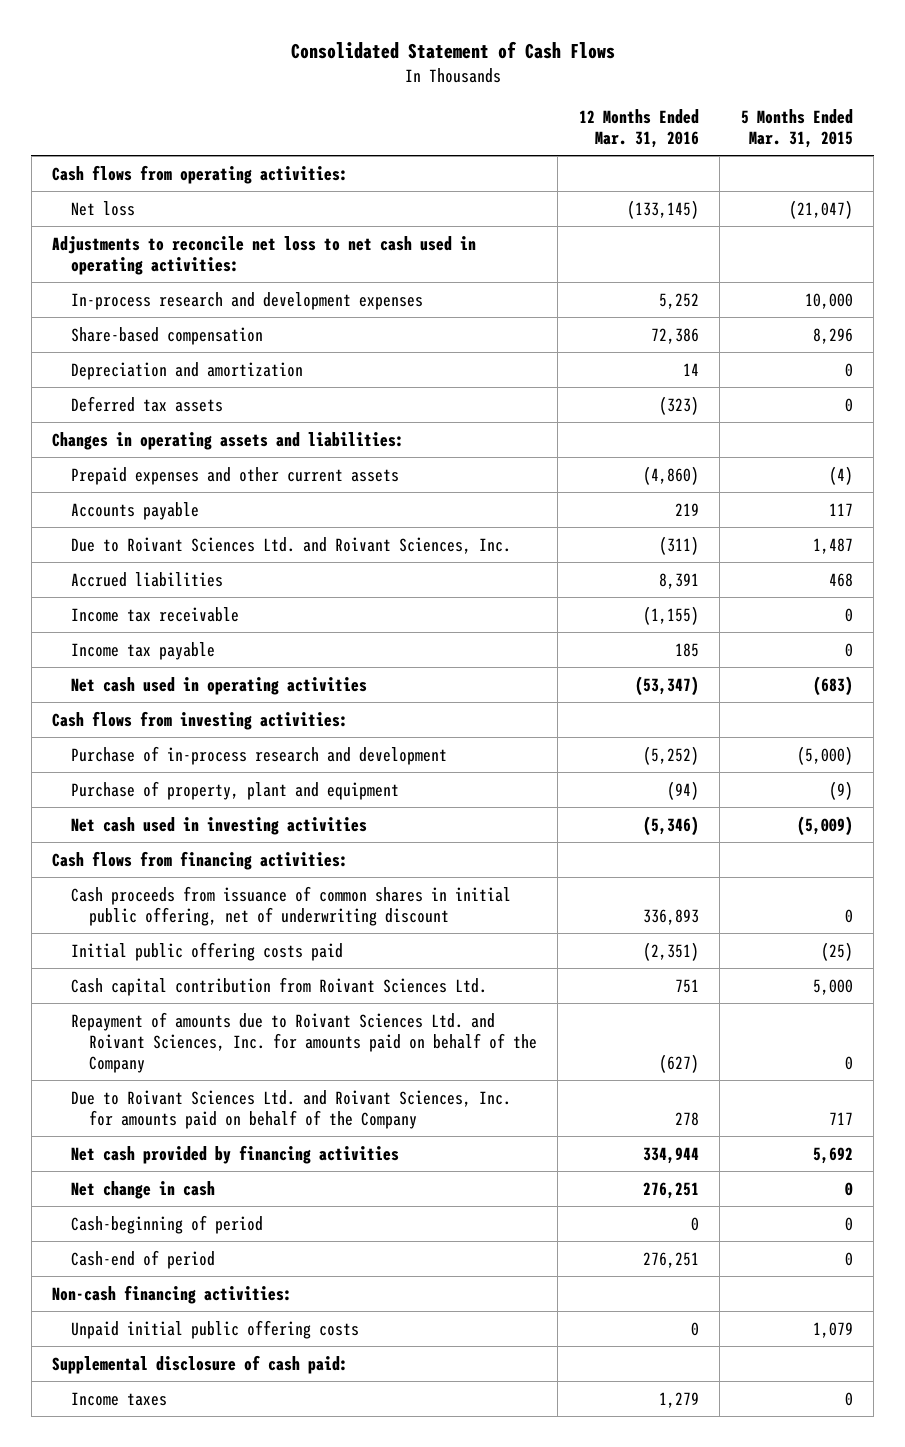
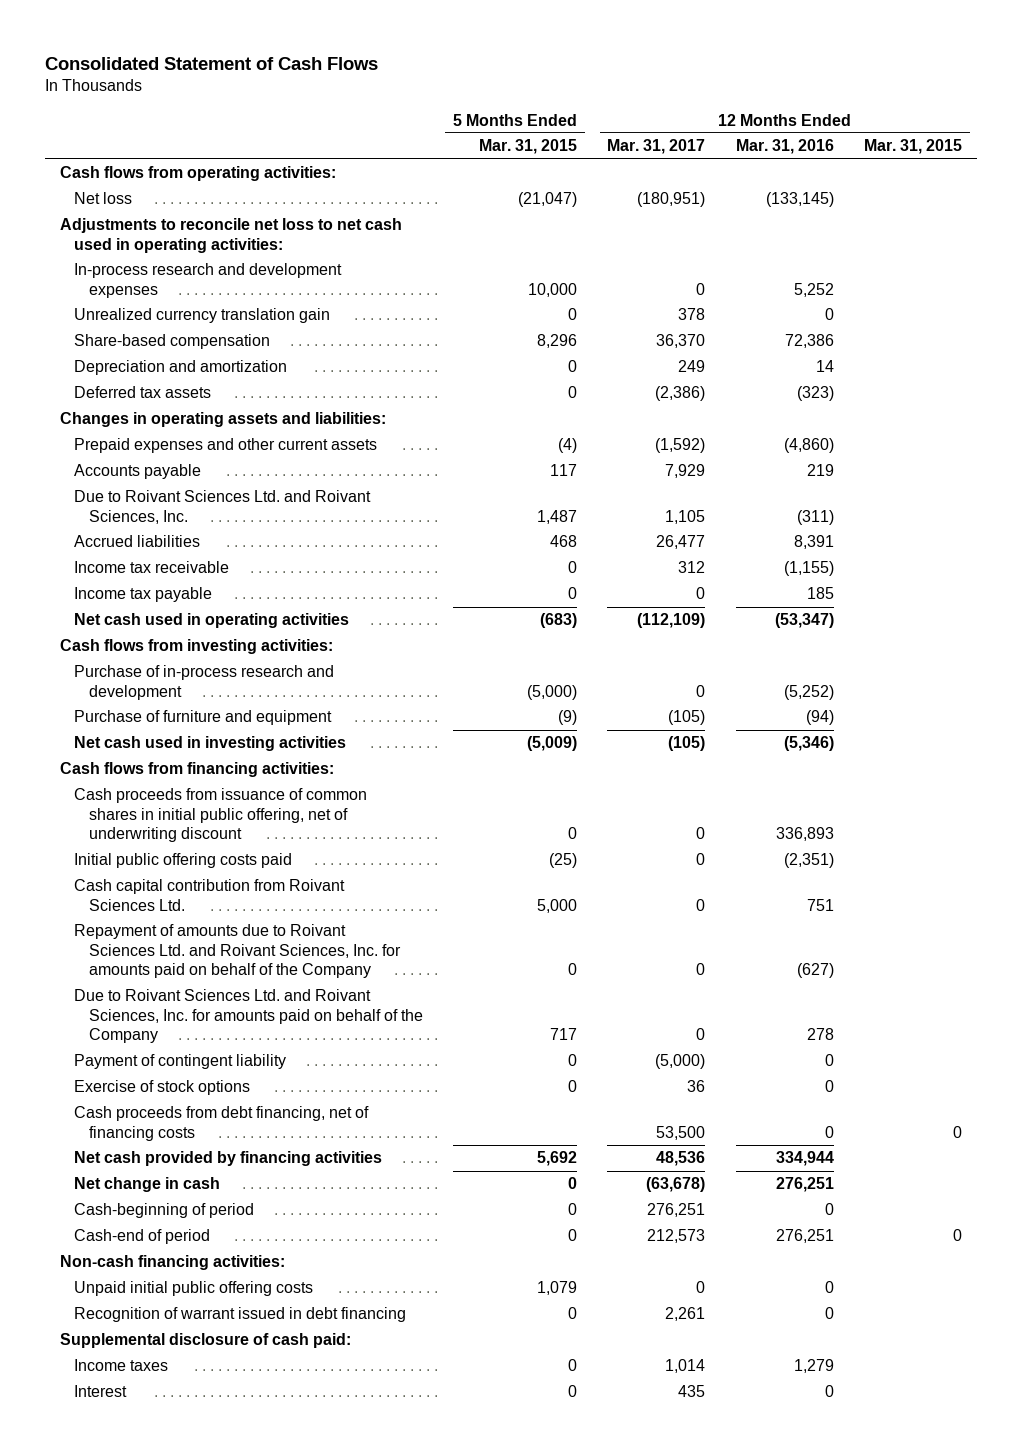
- | 12 Months Ended Mar. 31, 2016 | 5 Months Ended Mar. 31, 2015
+ | 5 Months Ended Mar. 31, 2015 | 12 Months Ended Mar. 31, 2017 | 12 Months Ended Mar. 31, 2016 | 12 Months Ended Mar. 31, 2015
+ Unrealized currency translation gain | 0 | 378 | 0 |
- Purchase of property, plant and equipment | (94) | (9)
+ Purchase of furniture and equipment | (9) | (105) | (94) |
+ Payment of contingent liability | 0 | (5,000) | 0 |
+ Exercise of stock options | 0 | 36 | 0 |
+ Cash proceeds from debt financing, net of financing costs | | 53,500 | 0 | 0
+ Recognition of warrant issued in debt financing | 0 | 2,261 | 0 |
+ Interest | 0 | 435 | 0 |

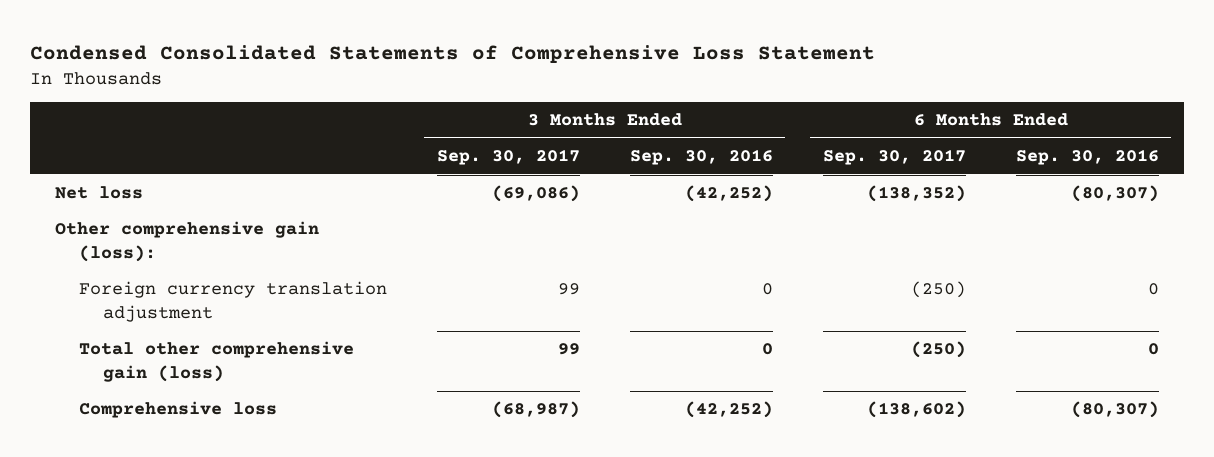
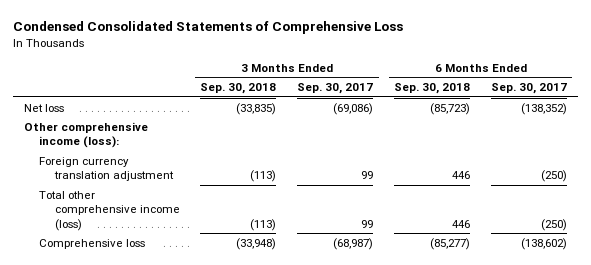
- Condensed Consolidated Statements of Comprehensive Loss Statement
+ Condensed Consolidated Statements of Comprehensive Loss
- | 3 Months Ended Sep. 30, 2017 | 3 Months Ended Sep. 30, 2016 | 6 Months Ended Sep. 30, 2017 | 6 Months Ended Sep. 30, 2016
+ | 3 Months Ended Sep. 30, 2018 | 3 Months Ended Sep. 30, 2017 | 6 Months Ended Sep. 30, 2018 | 6 Months Ended Sep. 30, 2017
- Other comprehensive gain (loss):
+ Other comprehensive income (loss):
- Total other comprehensive gain (loss) | 99 | 0 | (250) | 0
+ Total other comprehensive income (loss) | (113) | 99 | 446 | (250)

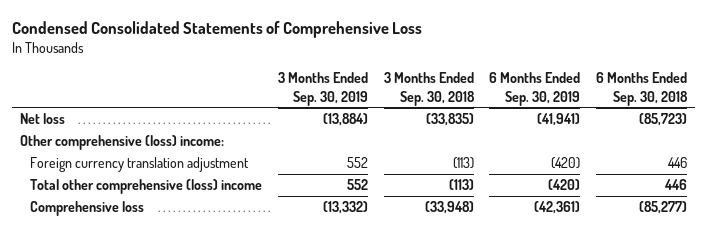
- | 3 Months Ended Sep. 30, 2018 | 3 Months Ended Sep. 30, 2017 | 6 Months Ended Sep. 30, 2018 | 6 Months Ended Sep. 30, 2017
+ | 3 Months Ended Sep. 30, 2019 | 3 Months Ended Sep. 30, 2018 | 6 Months Ended Sep. 30, 2019 | 6 Months Ended Sep. 30, 2018
- Other comprehensive income (loss):
+ Other comprehensive (loss) income:
- Total other comprehensive income (loss) | (113) | 99 | 446 | (250)
+ Total other comprehensive (loss) income | 552 | (113) | (420) | 446

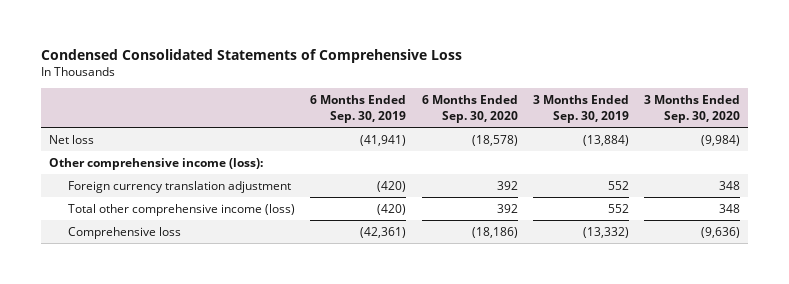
- | 3 Months Ended Sep. 30, 2019 | 3 Months Ended Sep. 30, 2018 | 6 Months Ended Sep. 30, 2019 | 6 Months Ended Sep. 30, 2018
+ | 6 Months Ended Sep. 30, 2019 | 6 Months Ended Sep. 30, 2020 | 3 Months Ended Sep. 30, 2019 | 3 Months Ended Sep. 30, 2020
- Other comprehensive (loss) income:
+ Other comprehensive income (loss):
- Total other comprehensive (loss) income | 552 | (113) | (420) | 446
+ Total other comprehensive income (loss) | (420) | 392 | 552 | 348

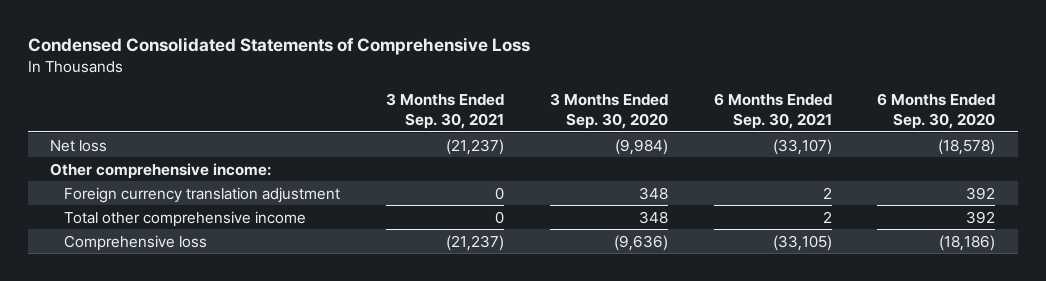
- | 6 Months Ended Sep. 30, 2019 | 6 Months Ended Sep. 30, 2020 | 3 Months Ended Sep. 30, 2019 | 3 Months Ended Sep. 30, 2020
+ | 3 Months Ended Sep. 30, 2021 | 3 Months Ended Sep. 30, 2020 | 6 Months Ended Sep. 30, 2021 | 6 Months Ended Sep. 30, 2020
- Other comprehensive income (loss):
+ Other comprehensive income:
- Total other comprehensive income (loss) | (420) | 392 | 552 | 348
+ Total other comprehensive income | 0 | 348 | 2 | 392

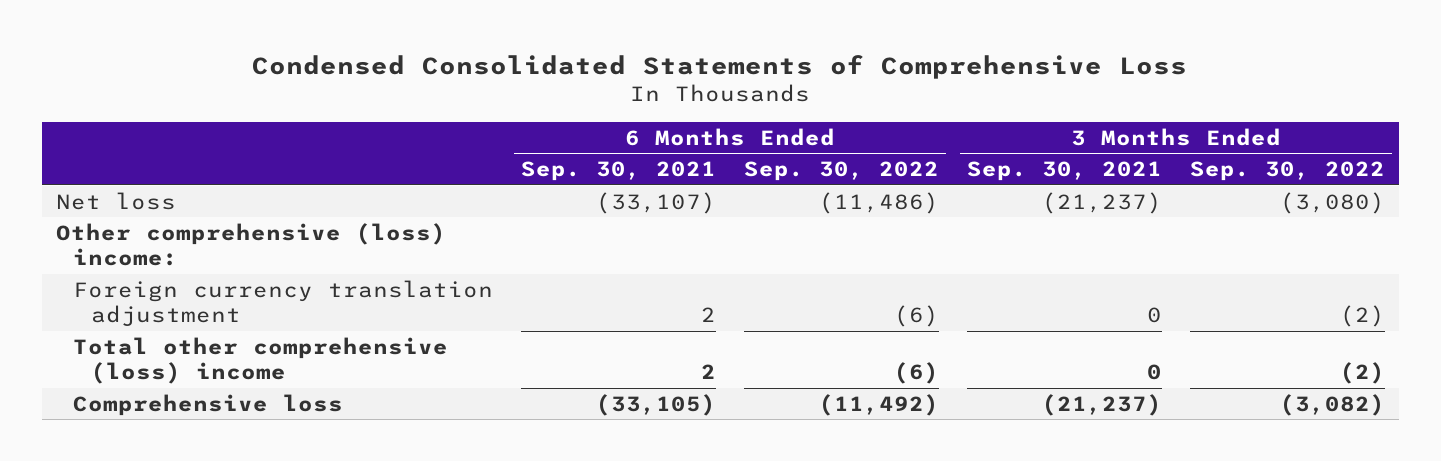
- | 3 Months Ended Sep. 30, 2021 | 3 Months Ended Sep. 30, 2020 | 6 Months Ended Sep. 30, 2021 | 6 Months Ended Sep. 30, 2020
+ | 6 Months Ended Sep. 30, 2021 | 6 Months Ended Sep. 30, 2022 | 3 Months Ended Sep. 30, 2021 | 3 Months Ended Sep. 30, 2022
- Other comprehensive income:
+ Other comprehensive (loss) income:
- Total other comprehensive income | 0 | 348 | 2 | 392
+ Total other comprehensive (loss) income | 2 | (6) | 0 | (2)

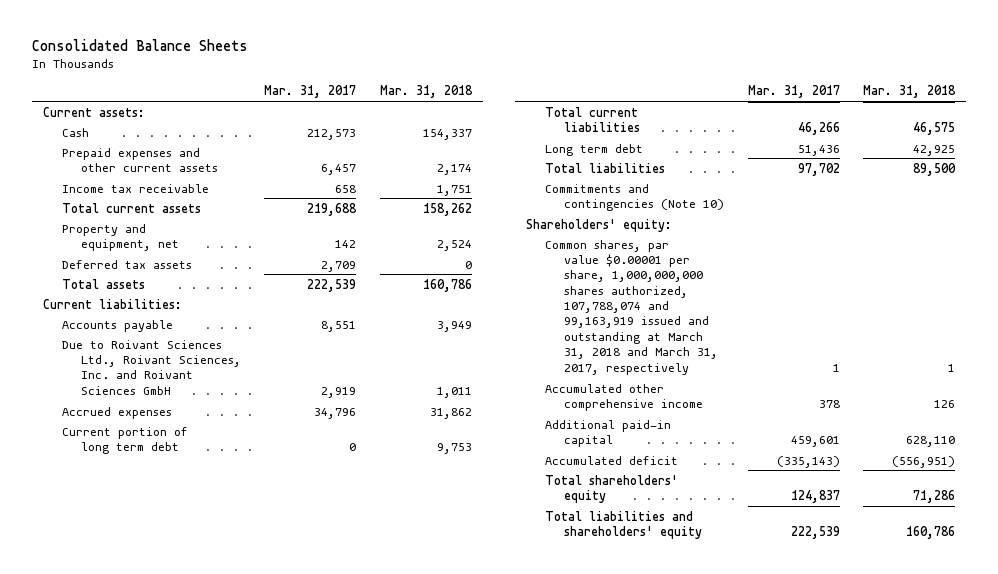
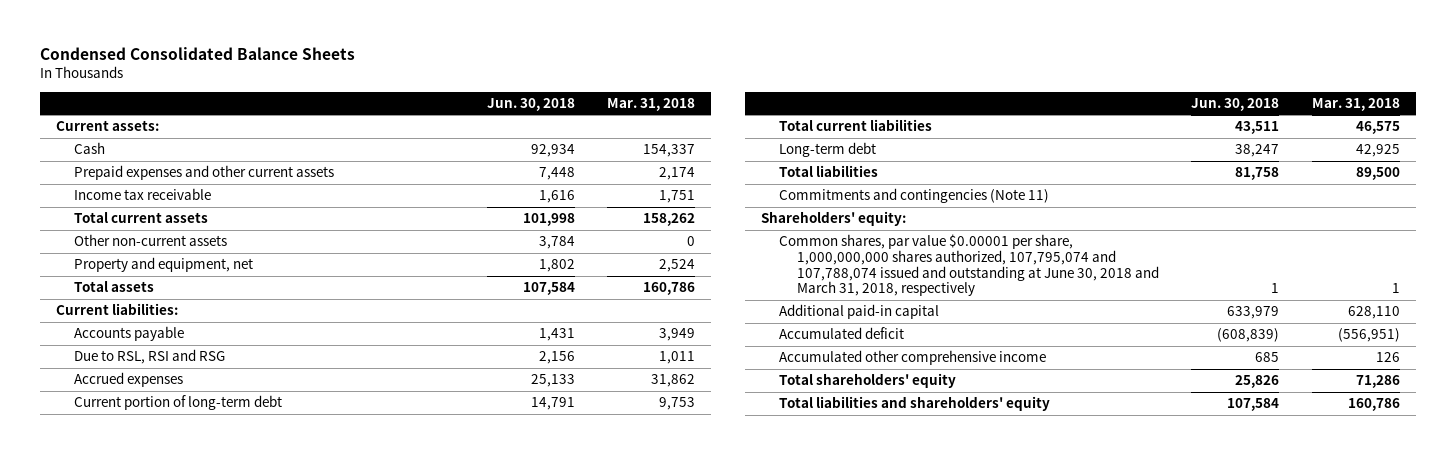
- Consolidated Balance Sheets
+ Condensed Consolidated Balance Sheets
- | Mar. 31, 2017 | Mar. 31, 2018
+ | Jun. 30, 2018 | Mar. 31, 2018
+ Other non-current assets | 3,784 | 0
- Deferred tax assets | 2,709 | 0
- Due to Roivant Sciences Ltd., Roivant Sciences, Inc. and Roivant Sciences GmbH | 2,919 | 1,011
+ Due to RSL, RSI and RSG | 2,156 | 1,011
- Current portion of long term debt | 0 | 9,753
+ Current portion of long-term debt | 14,791 | 9,753
- Long term debt | 51,436 | 42,925
+ Long-term debt | 38,247 | 42,925
- Commitments and contingencies (Note 10)
+ Commitments and contingencies (Note 11)
- Common shares, par value $0.00001 per share, 1,000,000,000 shares authorized, 107,788,074 and 99,163,919 issued and outstanding at March 31, 2018 and March 31, 2017, respectively | 1 | 1
+ Common shares, par value $0.00001 per share, 1,000,000,000 shares authorized, 107,795,074 and 107,788,074 issued and outstanding at June 30, 2018 and March 31, 2018, respectively | 1 | 1
moved down: Accumulated other comprehensive income | 685 | 126

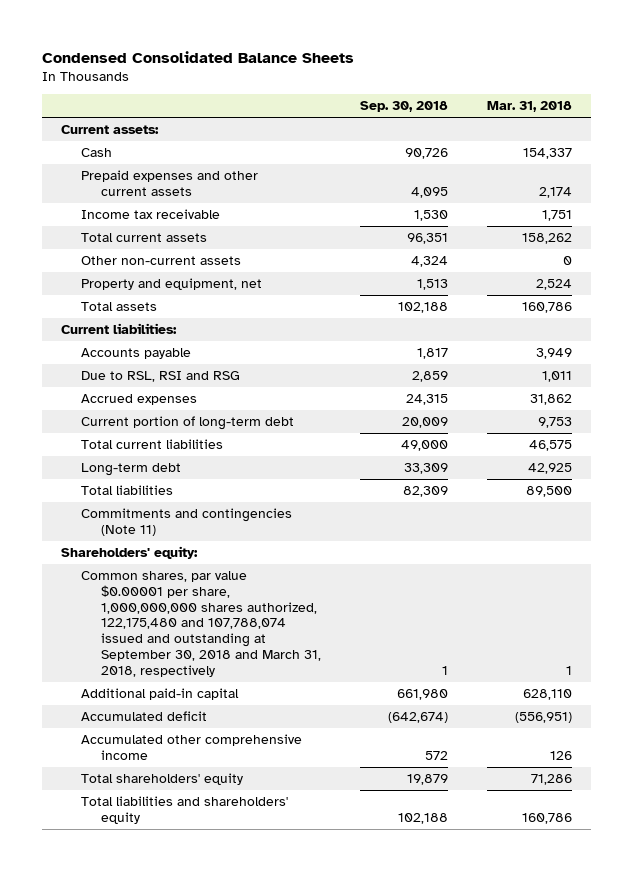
- | Jun. 30, 2018 | Mar. 31, 2018
+ | Sep. 30, 2018 | Mar. 31, 2018
- Common shares, par value $0.00001 per share, 1,000,000,000 shares authorized, 107,795,074 and 107,788,074 issued and outstanding at June 30, 2018 and March 31, 2018, respectively | 1 | 1
+ Common shares, par value $0.00001 per share, 1,000,000,000 shares authorized, 122,175,480 and 107,788,074 issued and outstanding at September 30, 2018 and March 31, 2018, respectively | 1 | 1

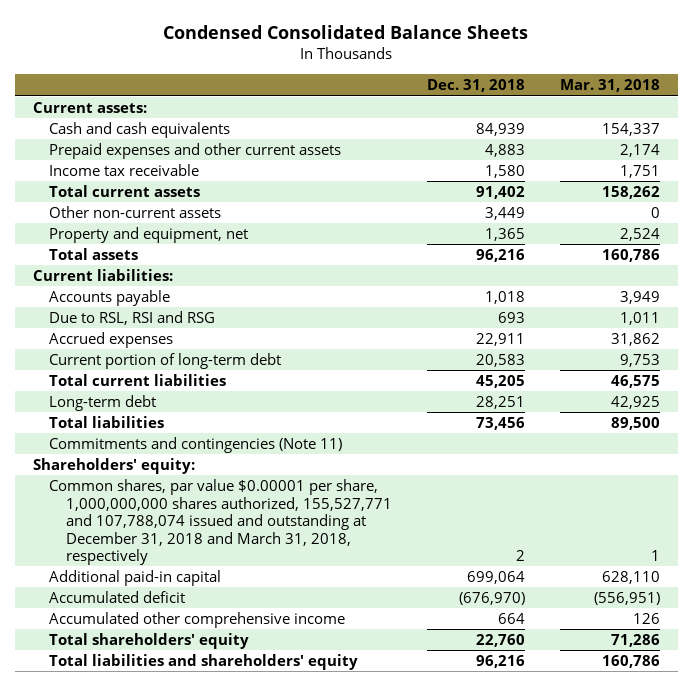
- | Sep. 30, 2018 | Mar. 31, 2018
+ | Dec. 31, 2018 | Mar. 31, 2018
- Cash | 90,726 | 154,337
+ Cash and cash equivalents | 84,939 | 154,337
- Common shares, par value $0.00001 per share, 1,000,000,000 shares authorized, 122,175,480 and 107,788,074 issued and outstanding at September 30, 2018 and March 31, 2018, respectively | 1 | 1
+ Common shares, par value $0.00001 per share, 1,000,000,000 shares authorized, 155,527,771 and 107,788,074 issued and outstanding at December 31, 2018 and March 31, 2018, respectively | 2 | 1

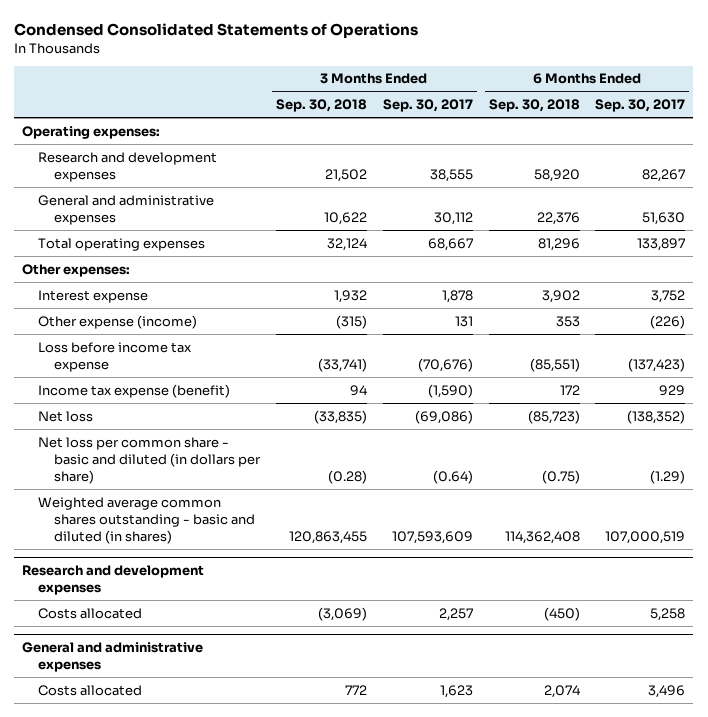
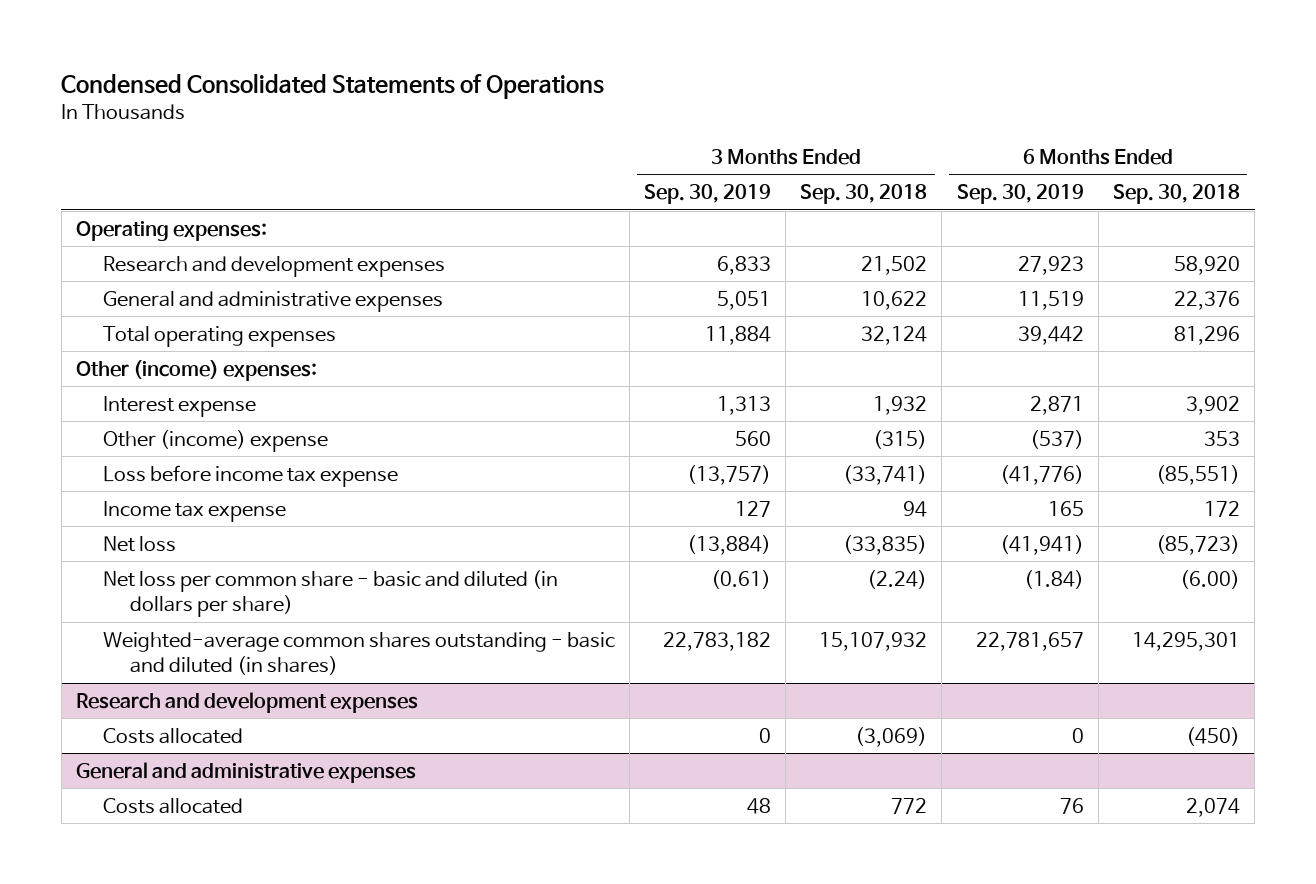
- | 3 Months Ended Sep. 30, 2018 | 3 Months Ended Sep. 30, 2017 | 6 Months Ended Sep. 30, 2018 | 6 Months Ended Sep. 30, 2017
+ | 3 Months Ended Sep. 30, 2019 | 3 Months Ended Sep. 30, 2018 | 6 Months Ended Sep. 30, 2019 | 6 Months Ended Sep. 30, 2018
- Other expenses:
+ Other (income) expenses:
- Other expense (income) | (315) | 131 | 353 | (226)
+ Other (income) expense | 560 | (315) | (537) | 353
- Income tax expense (benefit) | 94 | (1,590) | 172 | 929
+ Income tax expense | 127 | 94 | 165 | 172
- Net loss per common share - basic and diluted (in dollars per share) | (0.28) | (0.64) | (0.75) | (1.29)
- Weighted average common shares outstanding - basic and diluted (in shares) | 120,863,455 | 107,593,609 | 114,362,408 | 107,000,519
+ Net loss per common share - basic and diluted (in dollars per share) | (0.61) | (2.24) | (1.84) | (6.00)
+ Weighted-average common shares outstanding - basic and diluted (in shares) | 22,783,182 | 15,107,932 | 22,781,657 | 14,295,301

